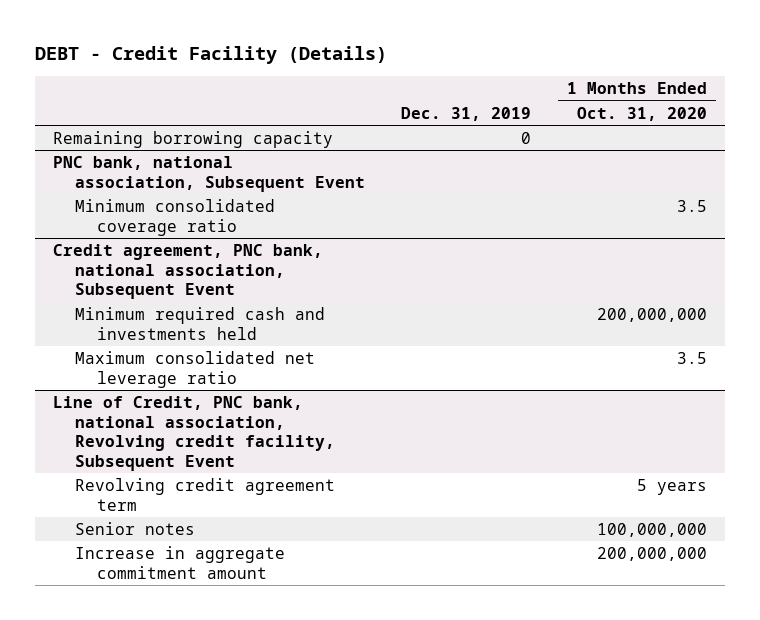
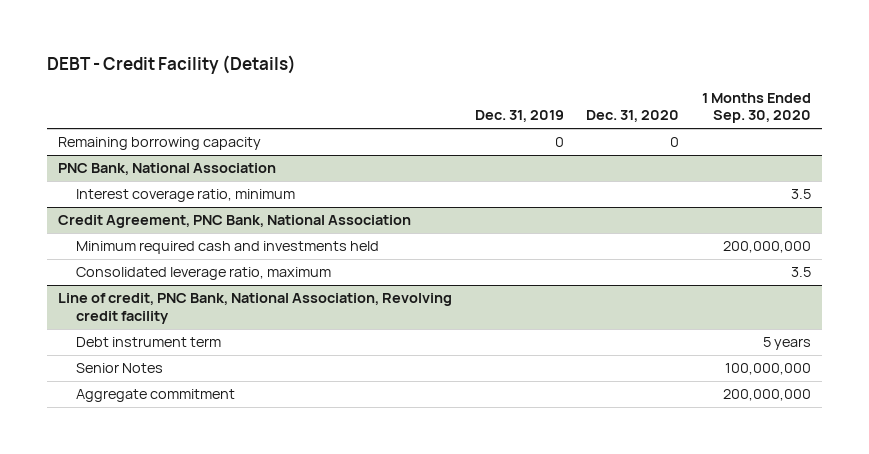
- | Dec. 31, 2019 | 1 Months Ended Oct. 31, 2020
+ | Dec. 31, 2019 | Dec. 31, 2020 | 1 Months Ended Sep. 30, 2020
- PNC bank, national association, Subsequent Event
- Minimum consolidated coverage ratio | | 3.5
- Credit agreement, PNC bank, national association, Subsequent Event
+ PNC Bank, National Association
+ Interest coverage ratio, minimum | | | 3.5
+ Credit Agreement, PNC Bank, National Association
- Maximum consolidated net leverage ratio | | 3.5
- Line of Credit, PNC bank, national association, Revolving credit facility, Subsequent Event
- Revolving credit agreement term | | 5 years
- Senior notes | | 100,000,000
- Increase in aggregate commitment amount | | 200,000,000
+ Consolidated leverage ratio, maximum | | | 3.5
+ Line of credit, PNC Bank, National Association, Revolving credit facility
+ Debt instrument term | | | 5 years
+ Senior Notes | | | 100,000,000
+ Aggregate commitment | | | 200,000,000

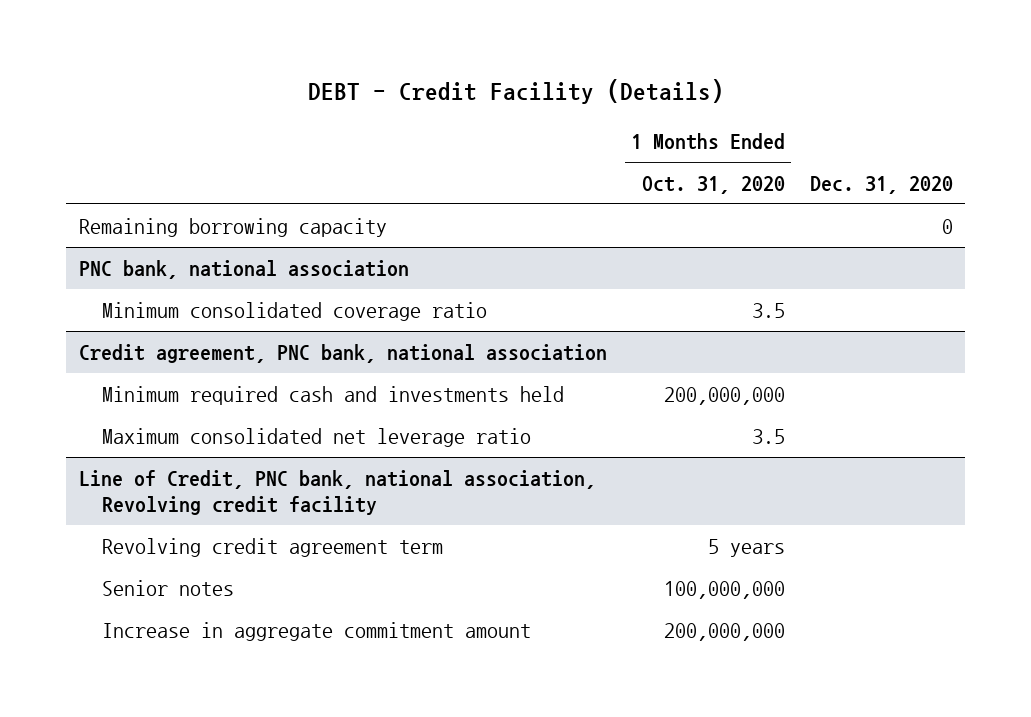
- | Dec. 31, 2019 | Dec. 31, 2020 | 1 Months Ended Sep. 30, 2020
+ | 1 Months Ended Oct. 31, 2020 | Dec. 31, 2020
- PNC Bank, National Association
- Interest coverage ratio, minimum | | | 3.5
- Credit Agreement, PNC Bank, National Association
+ PNC bank, national association
+ Minimum consolidated coverage ratio | 3.5 |
+ Credit agreement, PNC bank, national association
- Consolidated leverage ratio, maximum | | | 3.5
- Line of credit, PNC Bank, National Association, Revolving credit facility
- Debt instrument term | | | 5 years
- Senior Notes | | | 100,000,000
- Aggregate commitment | | | 200,000,000
+ Maximum consolidated net leverage ratio | 3.5 |
+ Line of Credit, PNC bank, national association, Revolving credit facility
+ Revolving credit agreement term | 5 years |
+ Senior notes | 100,000,000 |
+ Increase in aggregate commitment amount | 200,000,000 |

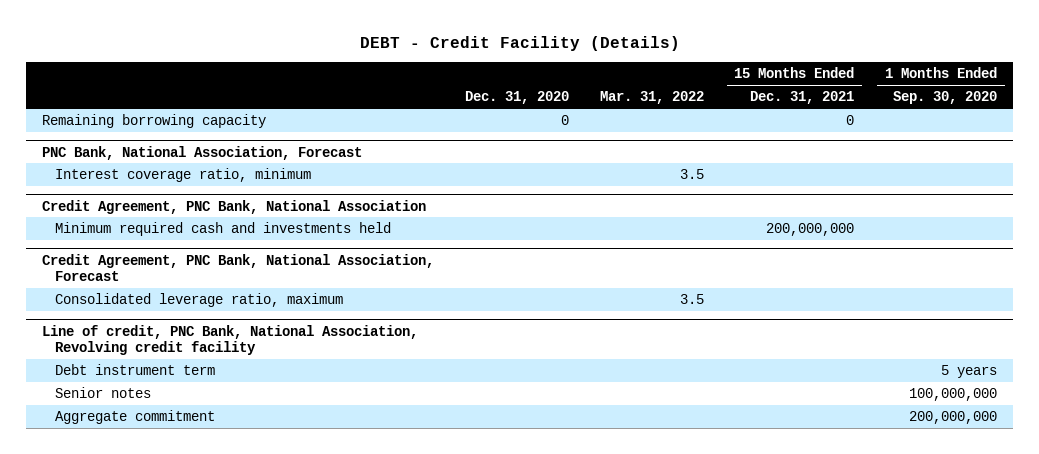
- | 1 Months Ended Oct. 31, 2020 | Dec. 31, 2020
+ | Dec. 31, 2020 | Mar. 31, 2022 | 15 Months Ended Dec. 31, 2021 | 1 Months Ended Sep. 30, 2020
- PNC bank, national association
- Minimum consolidated coverage ratio | 3.5 |
- Credit agreement, PNC bank, national association
+ PNC Bank, National Association, Forecast
+ Interest coverage ratio, minimum | | 3.5 | |
+ Credit Agreement, PNC Bank, National Association
- Maximum consolidated net leverage ratio | 3.5 |
- Line of Credit, PNC bank, national association, Revolving credit facility
- Revolving credit agreement term | 5 years |
+ Credit Agreement, PNC Bank, National Association, Forecast
+ Consolidated leverage ratio, maximum | | 3.5 | |
+ Line of credit, PNC Bank, National Association, Revolving credit facility
+ Debt instrument term | | | | 5 years
- Increase in aggregate commitment amount | 200,000,000 |
+ Aggregate commitment | | | | 200,000,000

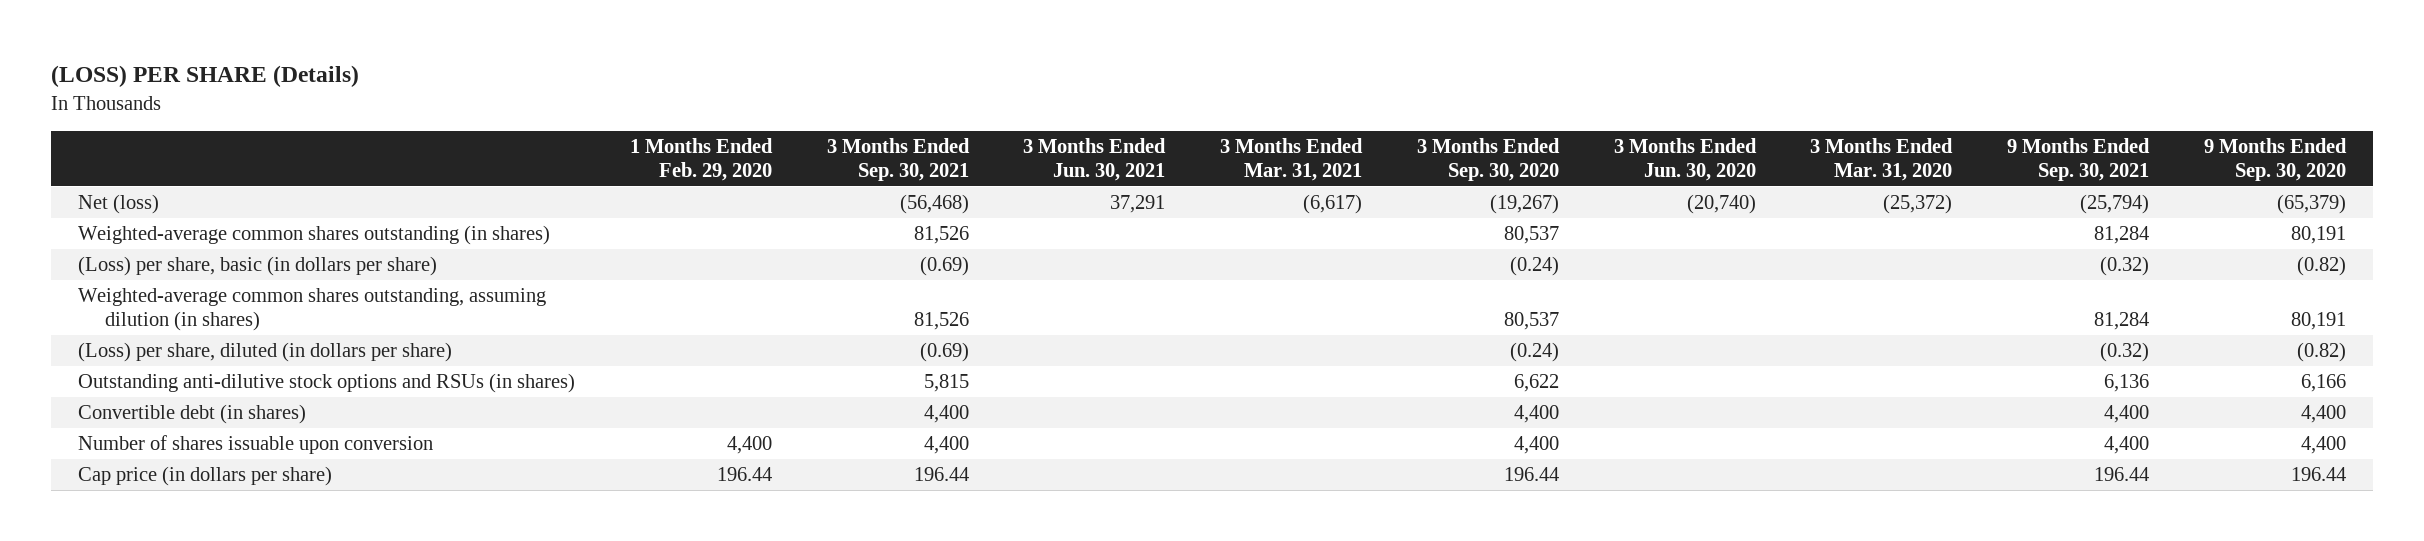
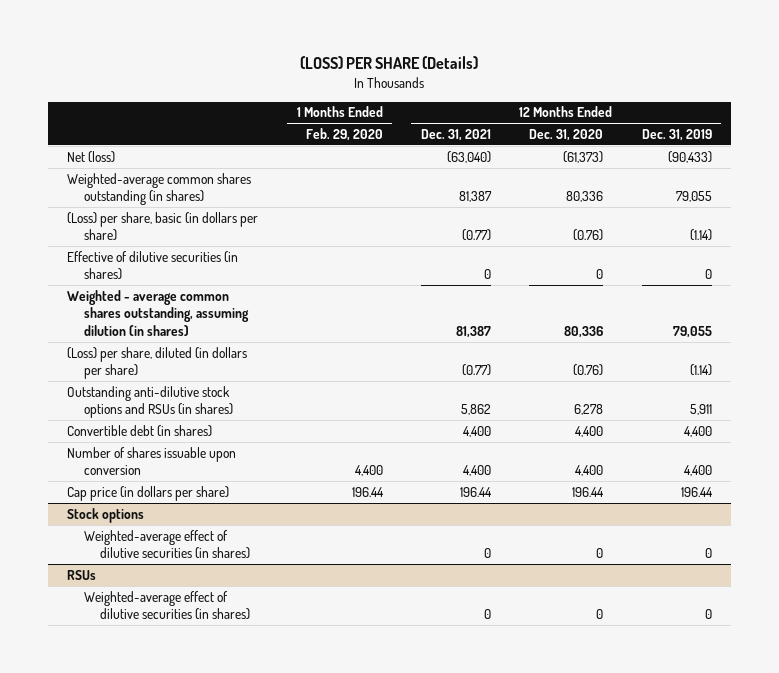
- | 1 Months Ended Feb. 29, 2020 | 3 Months Ended Sep. 30, 2021 | 3 Months Ended Jun. 30, 2021 | 3 Months Ended Mar. 31, 2021 | 3 Months Ended Sep. 30, 2020 | 3 Months Ended Jun. 30, 2020 | 3 Months Ended Mar. 31, 2020 | 9 Months Ended Sep. 30, 2021 | 9 Months Ended Sep. 30, 2020
+ | 1 Months Ended Feb. 29, 2020 | 12 Months Ended Dec. 31, 2021 | 12 Months Ended Dec. 31, 2020 | 12 Months Ended Dec. 31, 2019
- Weighted-average common shares outstanding, assuming dilution (in shares) | | 81,526 | | | 80,537 | | | 81,284 | 80,191
+ Effective of dilutive securities (in shares) | | 0 | 0 | 0
+ Weighted - average common shares outstanding, assuming dilution (in shares) | | 81,387 | 80,336 | 79,055
+ Stock options
+ Weighted-average effect of dilutive securities (in shares) | | 0 | 0 | 0
+ RSUs
+ Weighted-average effect of dilutive securities (in shares) | | 0 | 0 | 0

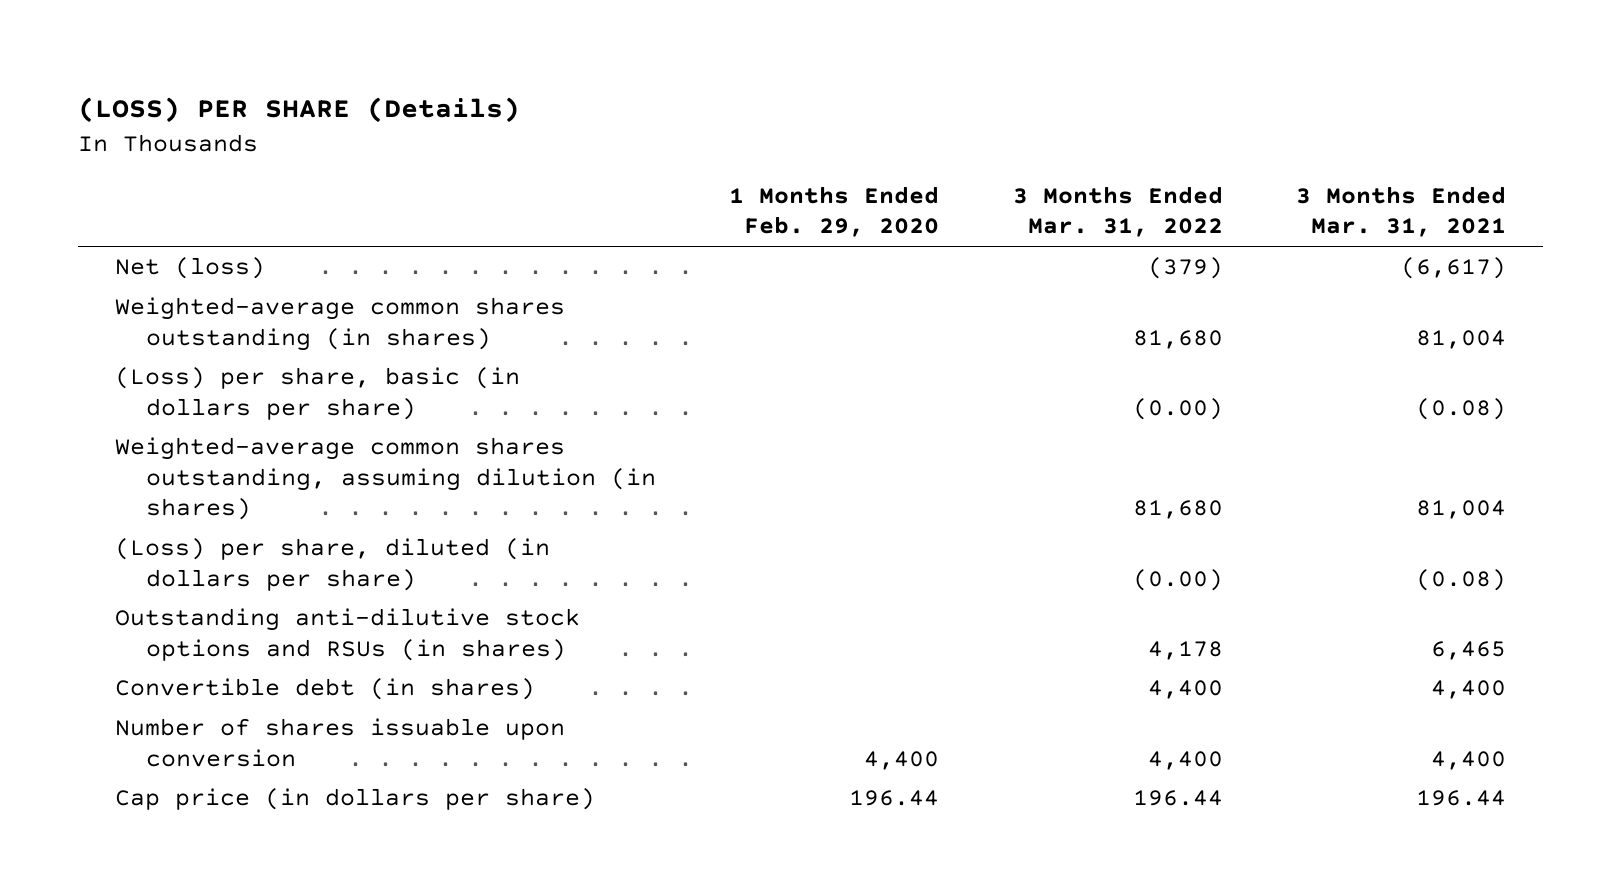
- | 1 Months Ended Feb. 29, 2020 | 12 Months Ended Dec. 31, 2021 | 12 Months Ended Dec. 31, 2020 | 12 Months Ended Dec. 31, 2019
+ | 1 Months Ended Feb. 29, 2020 | 3 Months Ended Mar. 31, 2022 | 3 Months Ended Mar. 31, 2021
- Effective of dilutive securities (in shares) | | 0 | 0 | 0
- Weighted - average common shares outstanding, assuming dilution (in shares) | | 81,387 | 80,336 | 79,055
+ Weighted-average common shares outstanding, assuming dilution (in shares) | | 81,680 | 81,004
- Stock options
- Weighted-average effect of dilutive securities (in shares) | | 0 | 0 | 0
- RSUs
- Weighted-average effect of dilutive securities (in shares) | | 0 | 0 | 0

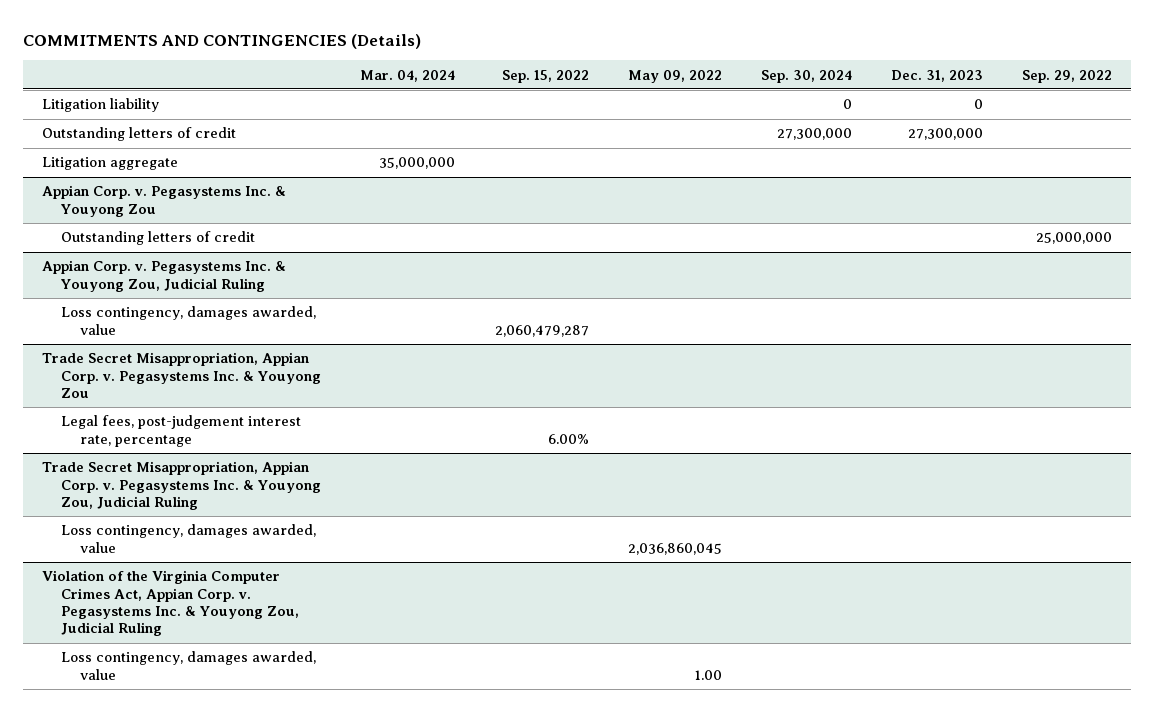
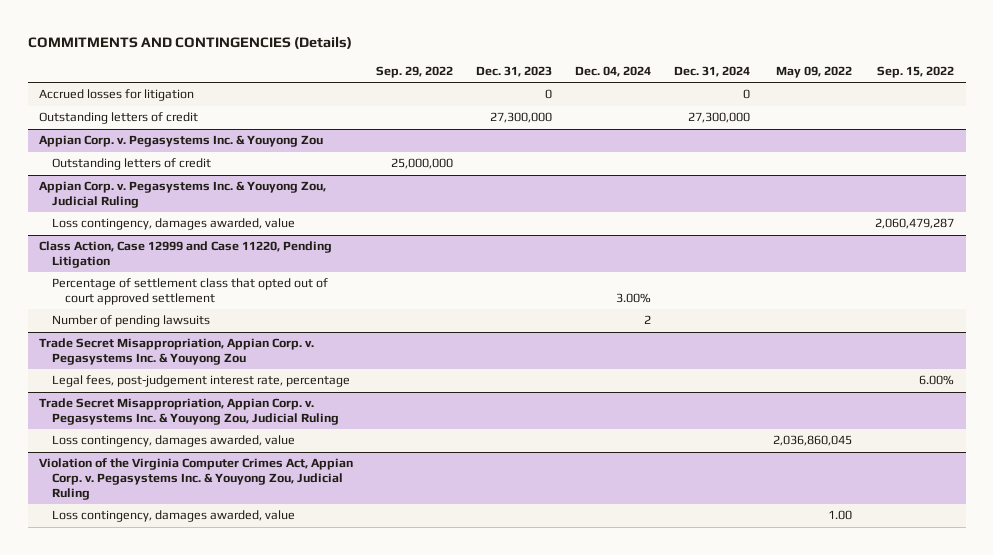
- | Mar. 04, 2024 | Sep. 15, 2022 | May 09, 2022 | Sep. 30, 2024 | Dec. 31, 2023 | Sep. 29, 2022
+ | Sep. 29, 2022 | Dec. 31, 2023 | Dec. 04, 2024 | Dec. 31, 2024 | May 09, 2022 | Sep. 15, 2022
- Litigation liability | | | | 0 | 0 |
+ Accrued losses for litigation | | 0 | | 0 | |
- Litigation aggregate | 35,000,000 | | | | |
+ Class Action, Case 12999 and Case 11220, Pending Litigation
+ Percentage of settlement class that opted out of court approved settlement | | | 3.00% | | |
+ Number of pending lawsuits | | | 2 | | |

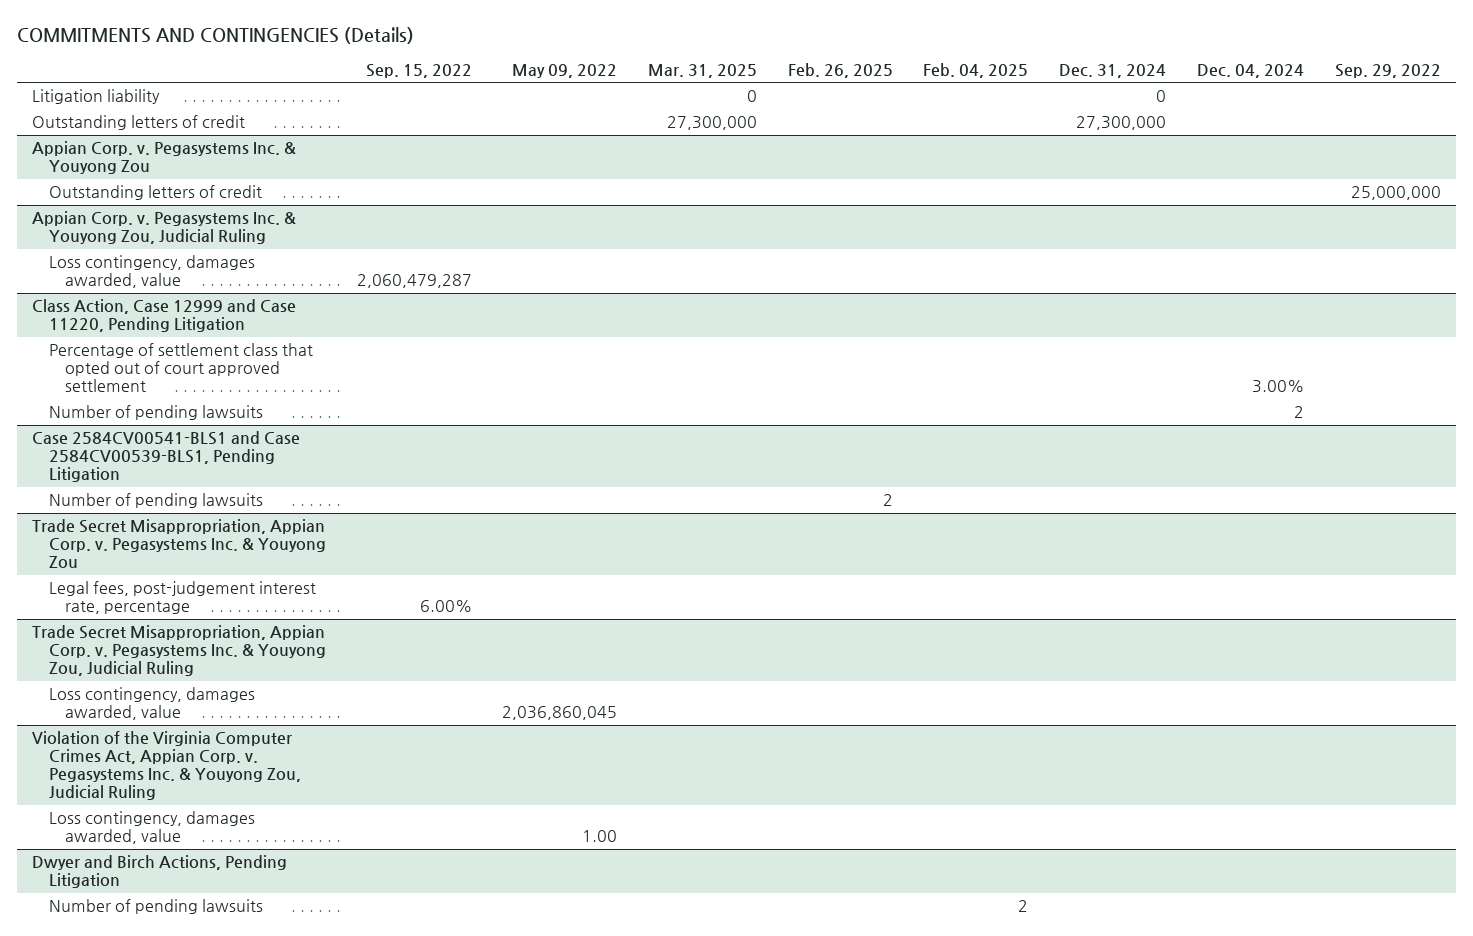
- | Sep. 29, 2022 | Dec. 31, 2023 | Dec. 04, 2024 | Dec. 31, 2024 | May 09, 2022 | Sep. 15, 2022
+ | Sep. 15, 2022 | May 09, 2022 | Mar. 31, 2025 | Feb. 26, 2025 | Feb. 04, 2025 | Dec. 31, 2024 | Dec. 04, 2024 | Sep. 29, 2022
- Accrued losses for litigation | | 0 | | 0 | |
+ Litigation liability | | | 0 | | | 0 | |
+ Case 2584CV00541-BLS1 and Case 2584CV00539-BLS1, Pending Litigation
+ Number of pending lawsuits | | | | 2 | | | |
+ Dwyer and Birch Actions, Pending Litigation
+ Number of pending lawsuits | | | | | 2 | | |

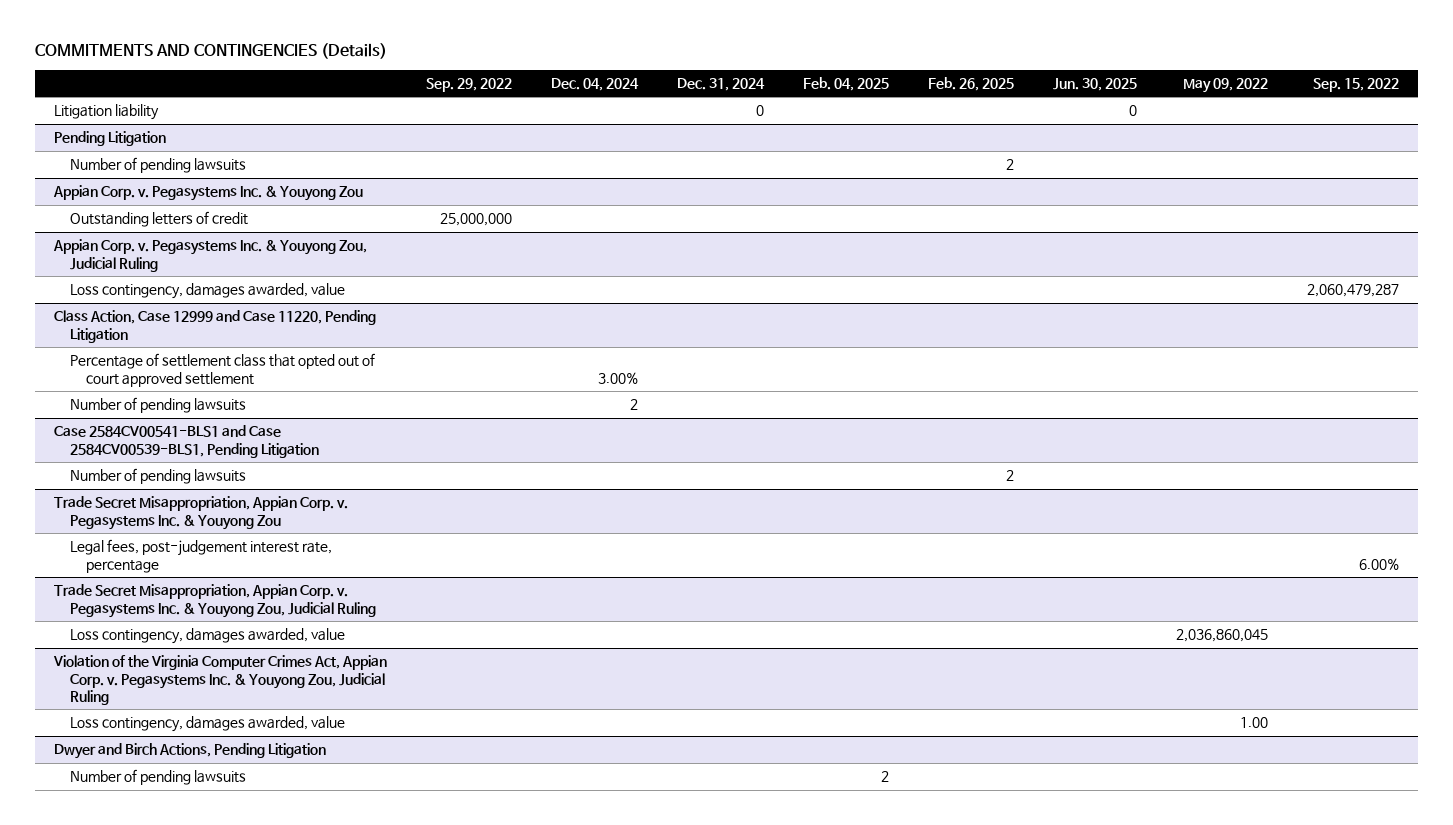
- | Sep. 15, 2022 | May 09, 2022 | Mar. 31, 2025 | Feb. 26, 2025 | Feb. 04, 2025 | Dec. 31, 2024 | Dec. 04, 2024 | Sep. 29, 2022
+ | Sep. 29, 2022 | Dec. 04, 2024 | Dec. 31, 2024 | Feb. 04, 2025 | Feb. 26, 2025 | Jun. 30, 2025 | May 09, 2022 | Sep. 15, 2022
- Outstanding letters of credit | | | 27,300,000 | | | 27,300,000 | |
+ Pending Litigation
+ Number of pending lawsuits | | | | | 2 | | |

